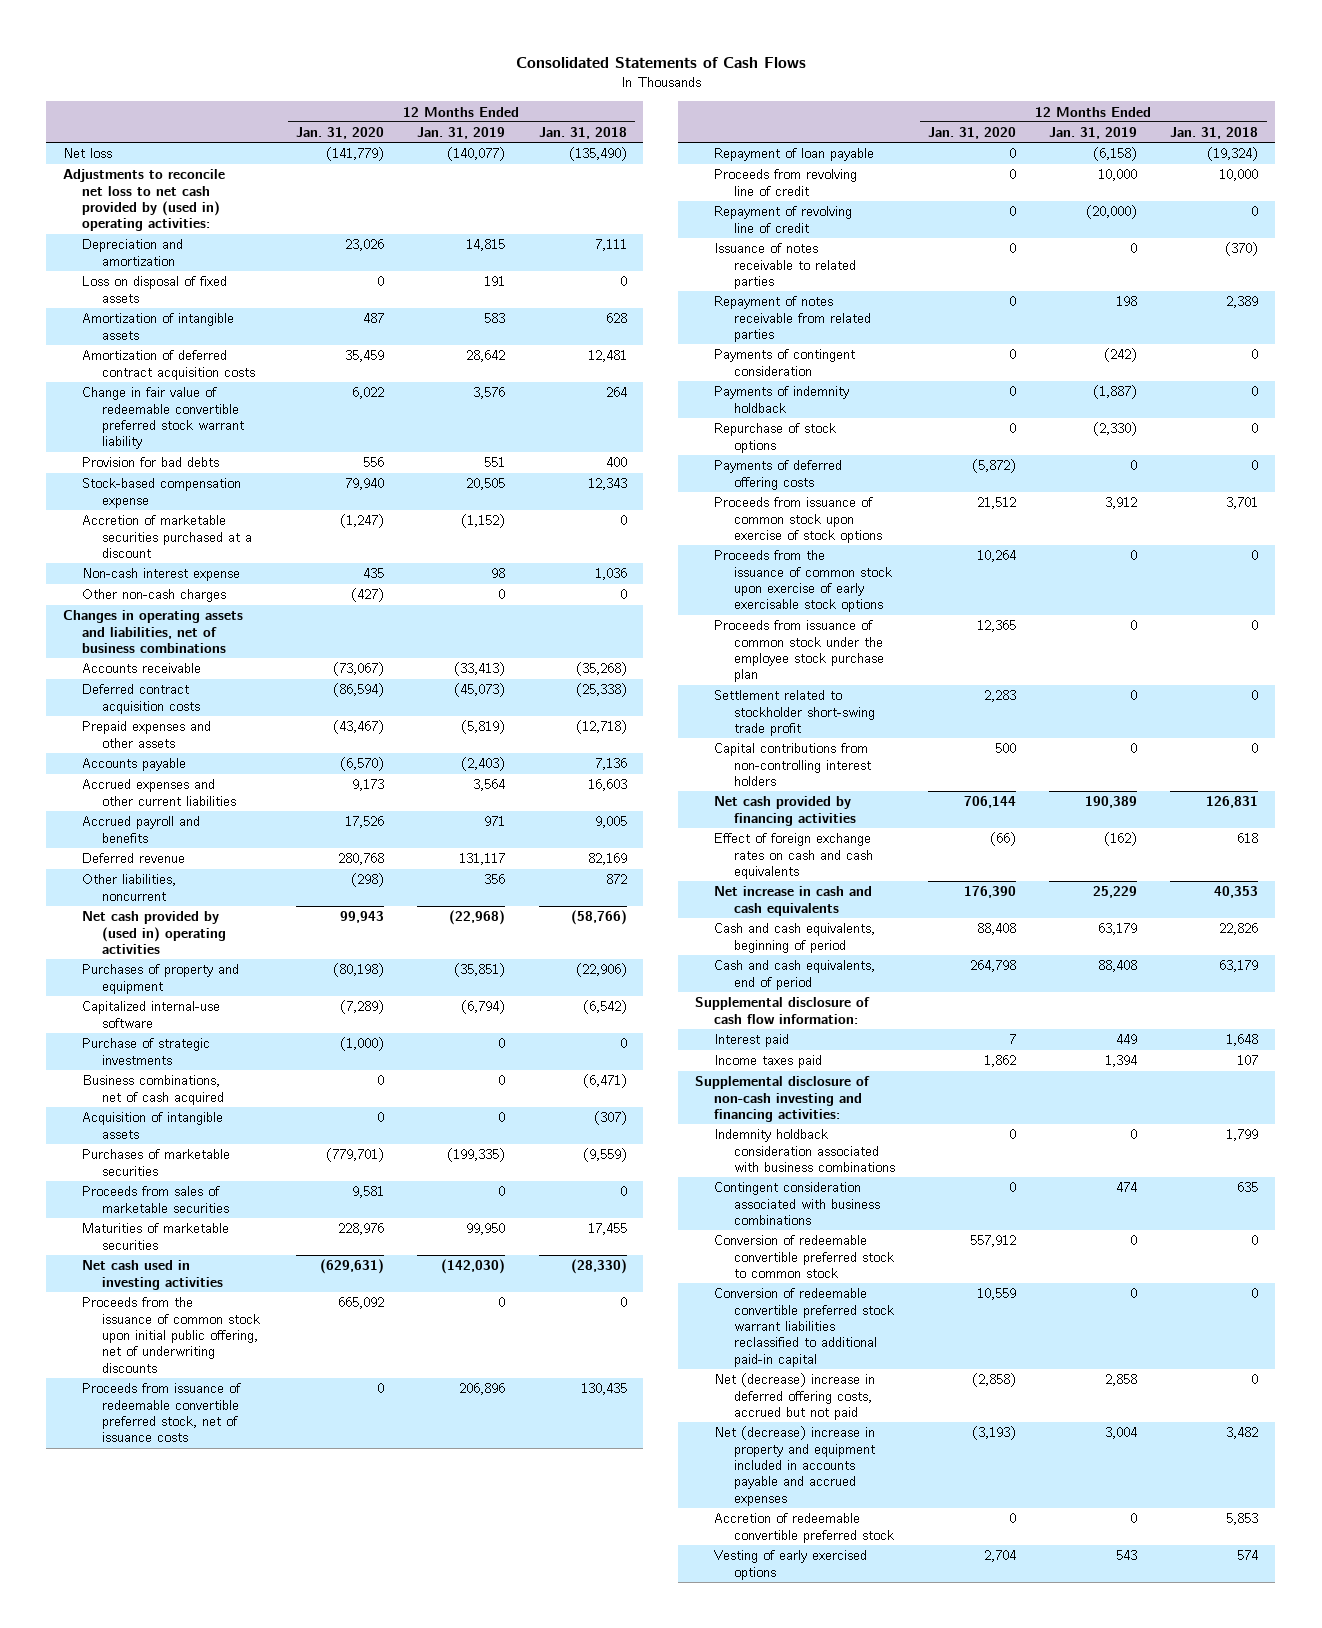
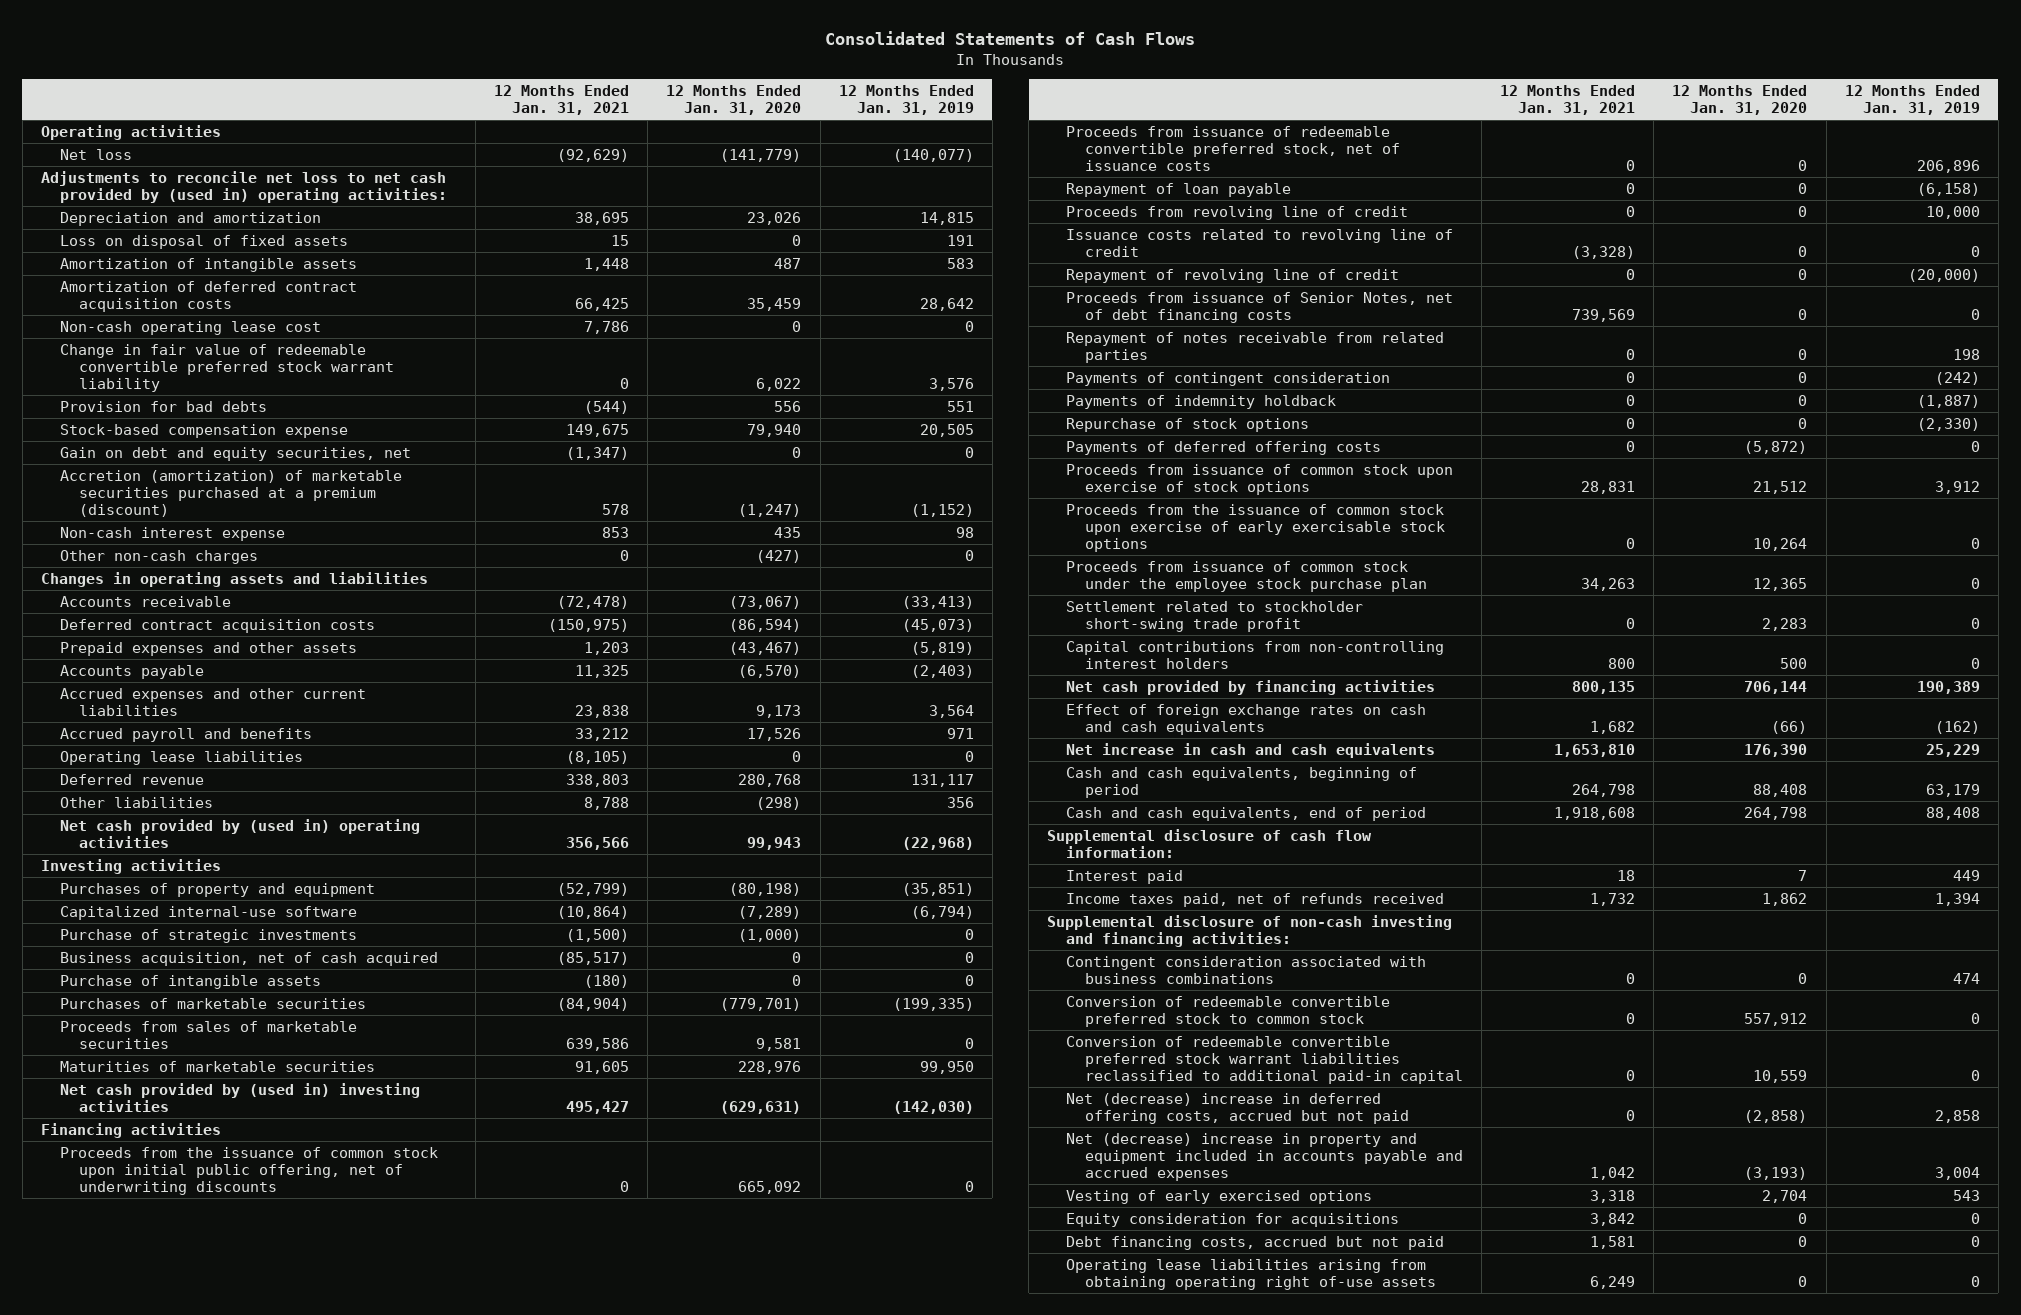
- | 12 Months Ended Jan. 31, 2020 | 12 Months Ended Jan. 31, 2019 | 12 Months Ended Jan. 31, 2018
+ | 12 Months Ended Jan. 31, 2021 | 12 Months Ended Jan. 31, 2020 | 12 Months Ended Jan. 31, 2019
+ Operating activities
+ Non-cash operating lease cost | 7,786 | 0 | 0
- Accretion of marketable securities purchased at a discount | (1,247) | (1,152) | 0
+ Gain on debt and equity securities, net | (1,347) | 0 | 0
+ Accretion (amortization) of marketable securities purchased at a premium (discount) | 578 | (1,247) | (1,152)
- Changes in operating assets and liabilities, net of business combinations
+ Changes in operating assets and liabilities
+ Operating lease liabilities | (8,105) | 0 | 0
- Other liabilities, noncurrent | (298) | 356 | 872
+ Other liabilities | 8,788 | (298) | 356
+ Investing activities
- Business combinations, net of cash acquired | 0 | 0 | (6,471)
- Acquisition of intangible assets | 0 | 0 | (307)
+ Business acquisition, net of cash acquired | (85,517) | 0 | 0
+ Purchase of intangible assets | (180) | 0 | 0
- Net cash used in investing activities | (629,631) | (142,030) | (28,330)
+ Net cash provided by (used in) investing activities | 495,427 | (629,631) | (142,030)
+ Financing activities
+ Issuance costs related to revolving line of credit | (3,328) | 0 | 0
- Issuance of notes receivable to related parties | 0 | 0 | (370)
+ Proceeds from issuance of Senior Notes, net of debt financing costs | 739,569 | 0 | 0
- Income taxes paid | 1,862 | 1,394 | 107
+ Income taxes paid, net of refunds received | 1,732 | 1,862 | 1,394
- Indemnity holdback consideration associated with business combinations | 0 | 0 | 1,799
- Accretion of redeemable convertible preferred stock | 0 | 0 | 5,853
+ Equity consideration for acquisitions | 3,842 | 0 | 0
+ Debt financing costs, accrued but not paid | 1,581 | 0 | 0
+ Operating lease liabilities arising from obtaining operating right of-use assets | 6,249 | 0 | 0

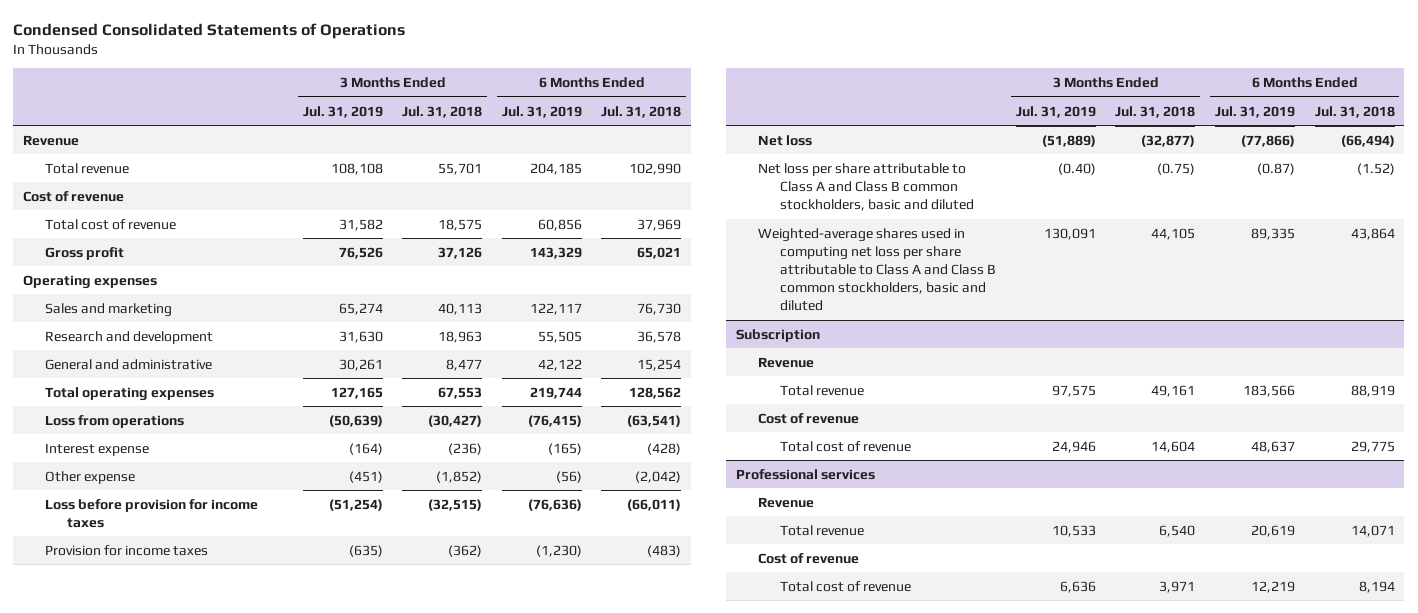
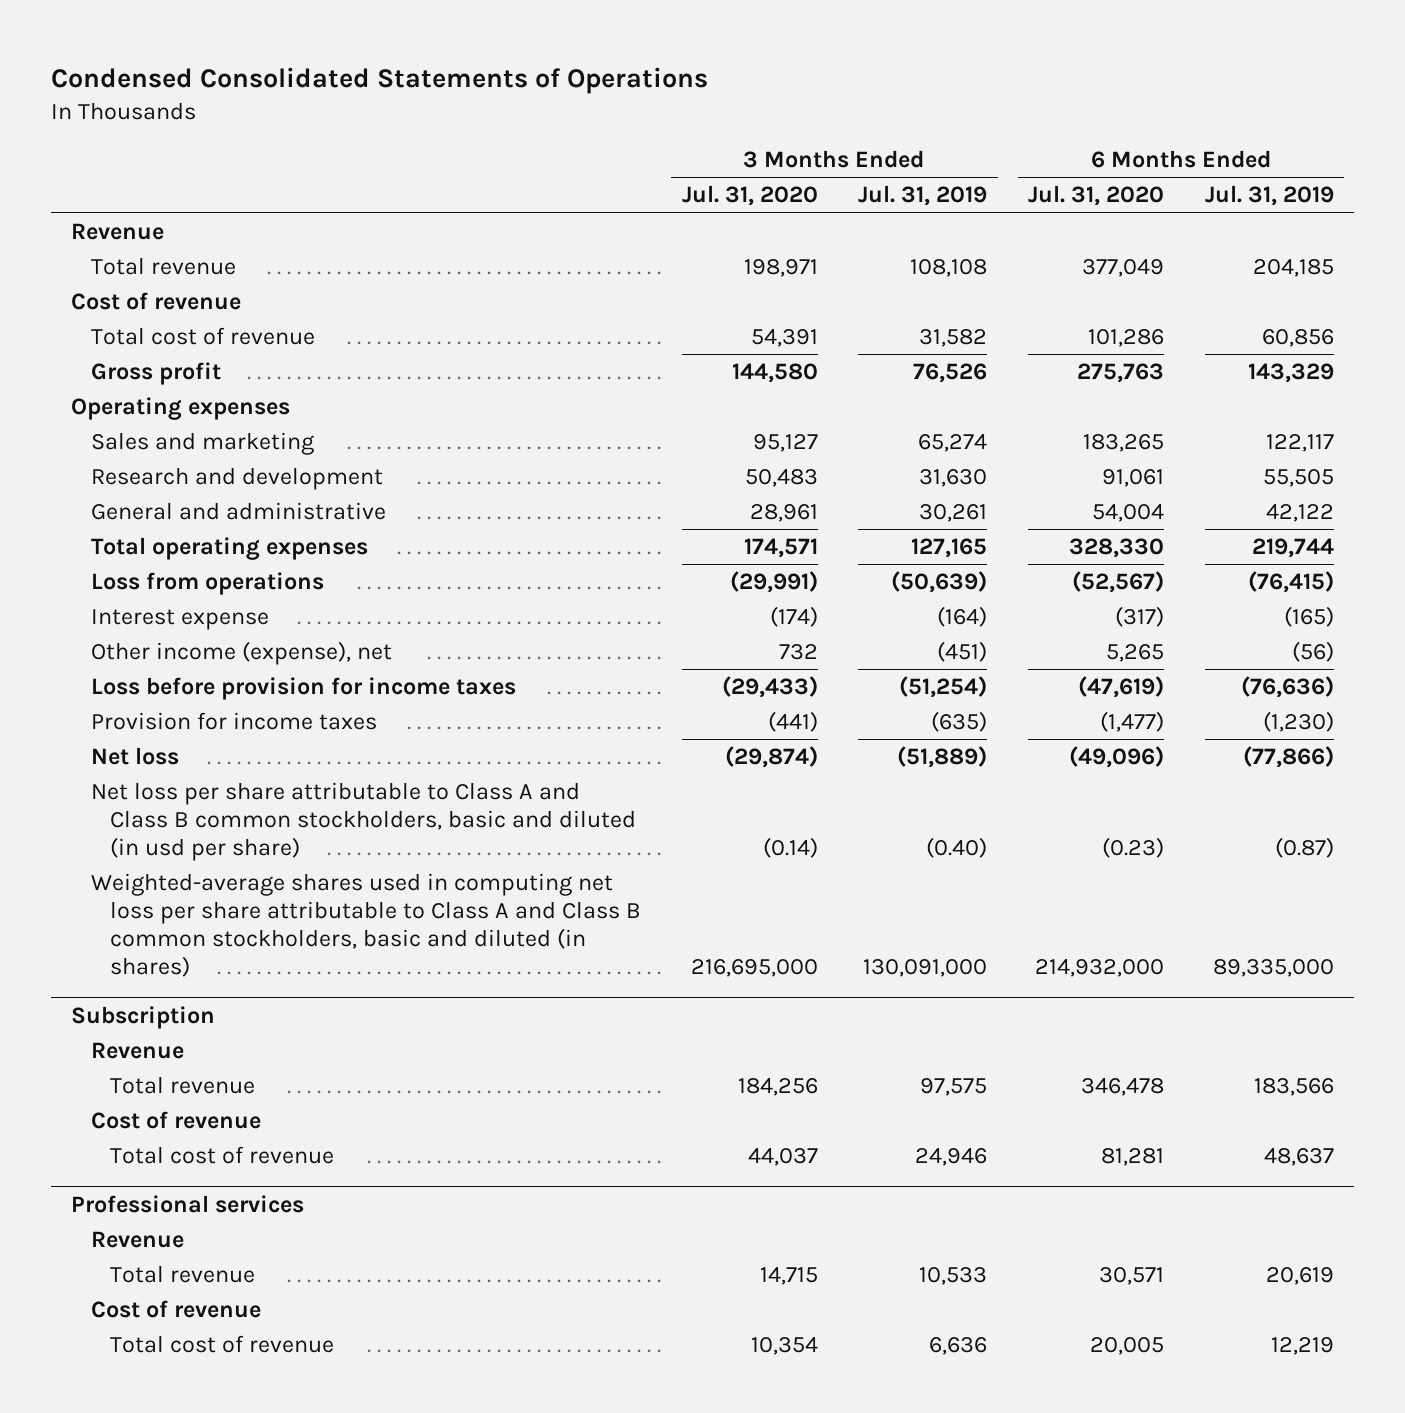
- | 3 Months Ended Jul. 31, 2019 | 3 Months Ended Jul. 31, 2018 | 6 Months Ended Jul. 31, 2019 | 6 Months Ended Jul. 31, 2018
+ | 3 Months Ended Jul. 31, 2020 | 3 Months Ended Jul. 31, 2019 | 6 Months Ended Jul. 31, 2020 | 6 Months Ended Jul. 31, 2019
- Other expense | (451) | (1,852) | (56) | (2,042)
+ Other income (expense), net | 732 | (451) | 5,265 | (56)
- Net loss per share attributable to Class A and Class B common stockholders, basic and diluted | (0.40) | (0.75) | (0.87) | (1.52)
- Weighted-average shares used in computing net loss per share attributable to Class A and Class B common stockholders, basic and diluted | 130,091 | 44,105 | 89,335 | 43,864
+ Net loss per share attributable to Class A and Class B common stockholders, basic and diluted (in usd per share) | (0.14) | (0.40) | (0.23) | (0.87)
+ Weighted-average shares used in computing net loss per share attributable to Class A and Class B common stockholders, basic and diluted (in shares) | 216,695,000 | 130,091,000 | 214,932,000 | 89,335,000

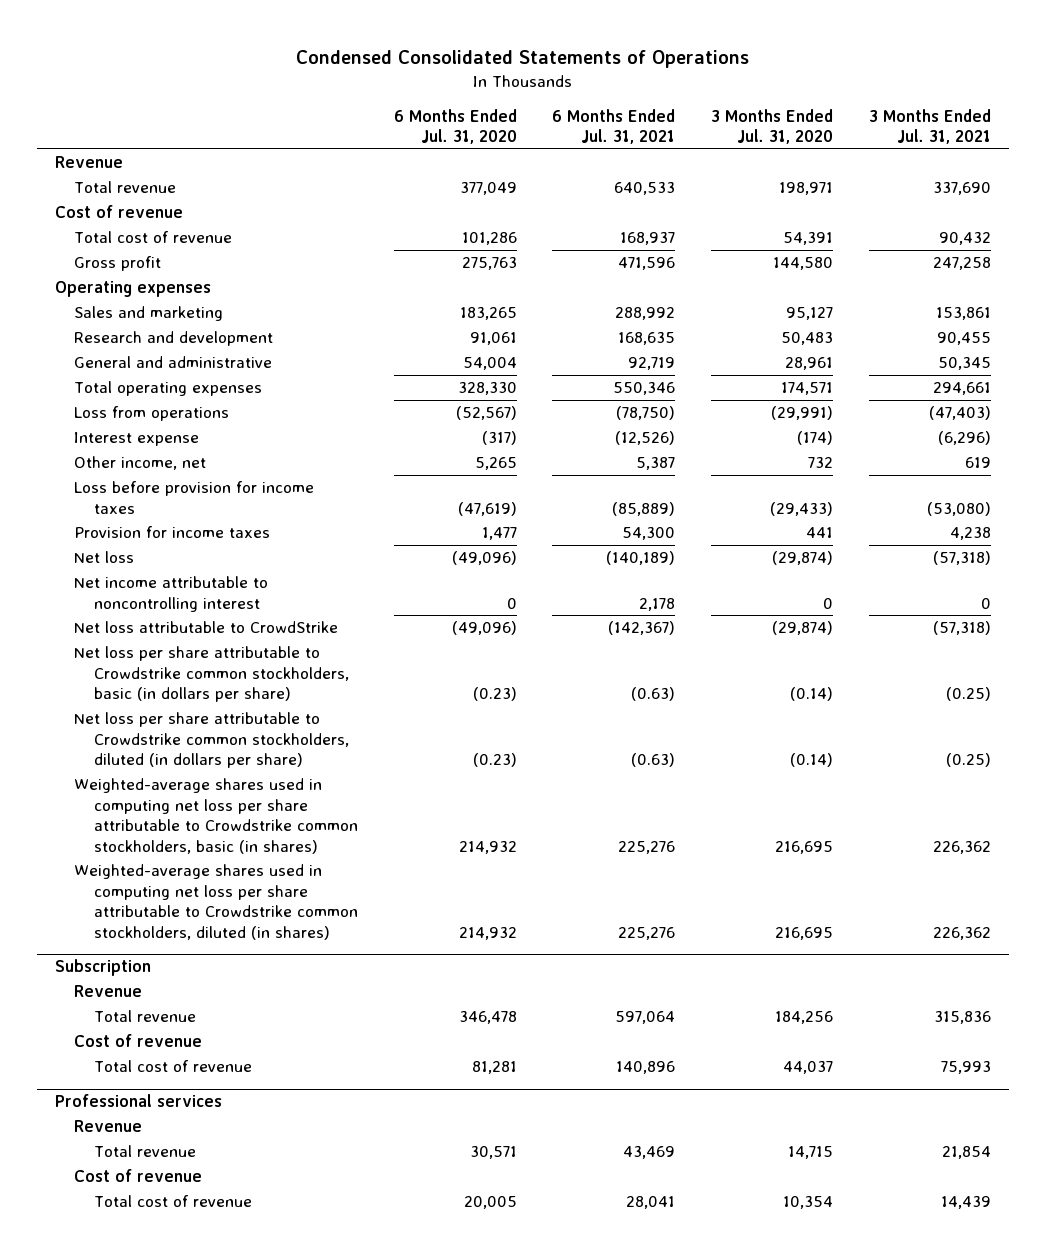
- | 3 Months Ended Jul. 31, 2020 | 3 Months Ended Jul. 31, 2019 | 6 Months Ended Jul. 31, 2020 | 6 Months Ended Jul. 31, 2019
+ | 6 Months Ended Jul. 31, 2020 | 6 Months Ended Jul. 31, 2021 | 3 Months Ended Jul. 31, 2020 | 3 Months Ended Jul. 31, 2021
- Other income (expense), net | 732 | (451) | 5,265 | (56)
+ Other income, net | 5,265 | 5,387 | 732 | 619
- Provision for income taxes | (441) | (635) | (1,477) | (1,230)
+ Provision for income taxes | 1,477 | 54,300 | 441 | 4,238
- Net loss per share attributable to Class A and Class B common stockholders, basic and diluted (in usd per share) | (0.14) | (0.40) | (0.23) | (0.87)
- Weighted-average shares used in computing net loss per share attributable to Class A and Class B common stockholders, basic and diluted (in shares) | 216,695,000 | 130,091,000 | 214,932,000 | 89,335,000
+ Net income attributable to noncontrolling interest | 0 | 2,178 | 0 | 0
+ Net loss attributable to CrowdStrike | (49,096) | (142,367) | (29,874) | (57,318)
+ Net loss per share attributable to Crowdstrike common stockholders, basic (in dollars per share) | (0.23) | (0.63) | (0.14) | (0.25)
+ Net loss per share attributable to Crowdstrike common stockholders, diluted (in dollars per share) | (0.23) | (0.63) | (0.14) | (0.25)
+ Weighted-average shares used in computing net loss per share attributable to Crowdstrike common stockholders, basic (in shares) | 214,932 | 225,276 | 216,695 | 226,362
+ Weighted-average shares used in computing net loss per share attributable to Crowdstrike common stockholders, diluted (in shares) | 214,932 | 225,276 | 216,695 | 226,362

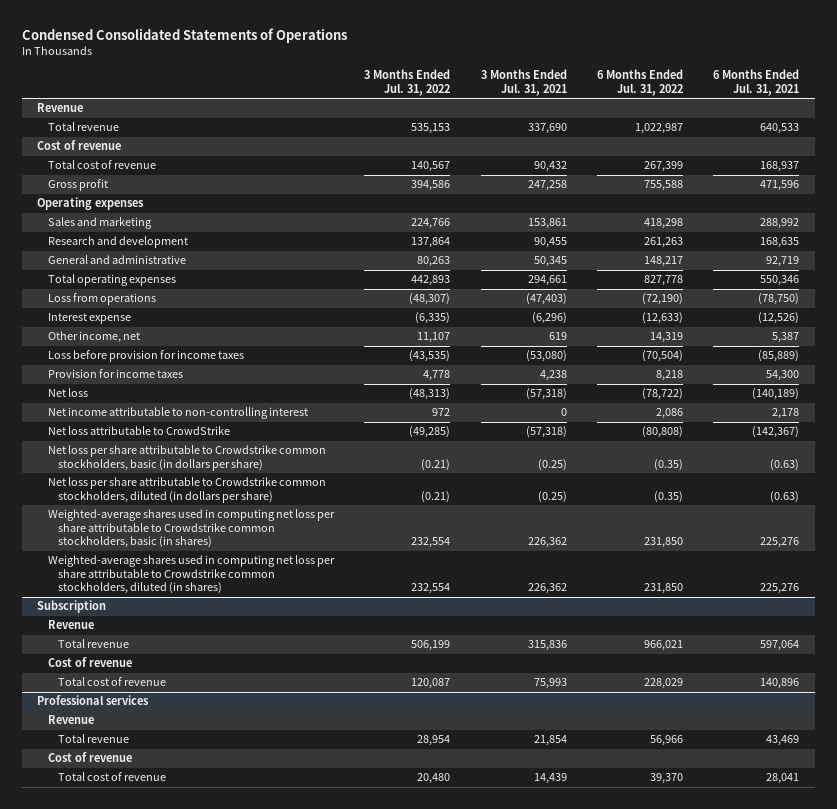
- | 6 Months Ended Jul. 31, 2020 | 6 Months Ended Jul. 31, 2021 | 3 Months Ended Jul. 31, 2020 | 3 Months Ended Jul. 31, 2021
+ | 3 Months Ended Jul. 31, 2022 | 3 Months Ended Jul. 31, 2021 | 6 Months Ended Jul. 31, 2022 | 6 Months Ended Jul. 31, 2021
- Net income attributable to noncontrolling interest | 0 | 2,178 | 0 | 0
+ Net income attributable to non-controlling interest | 972 | 0 | 2,086 | 2,178

